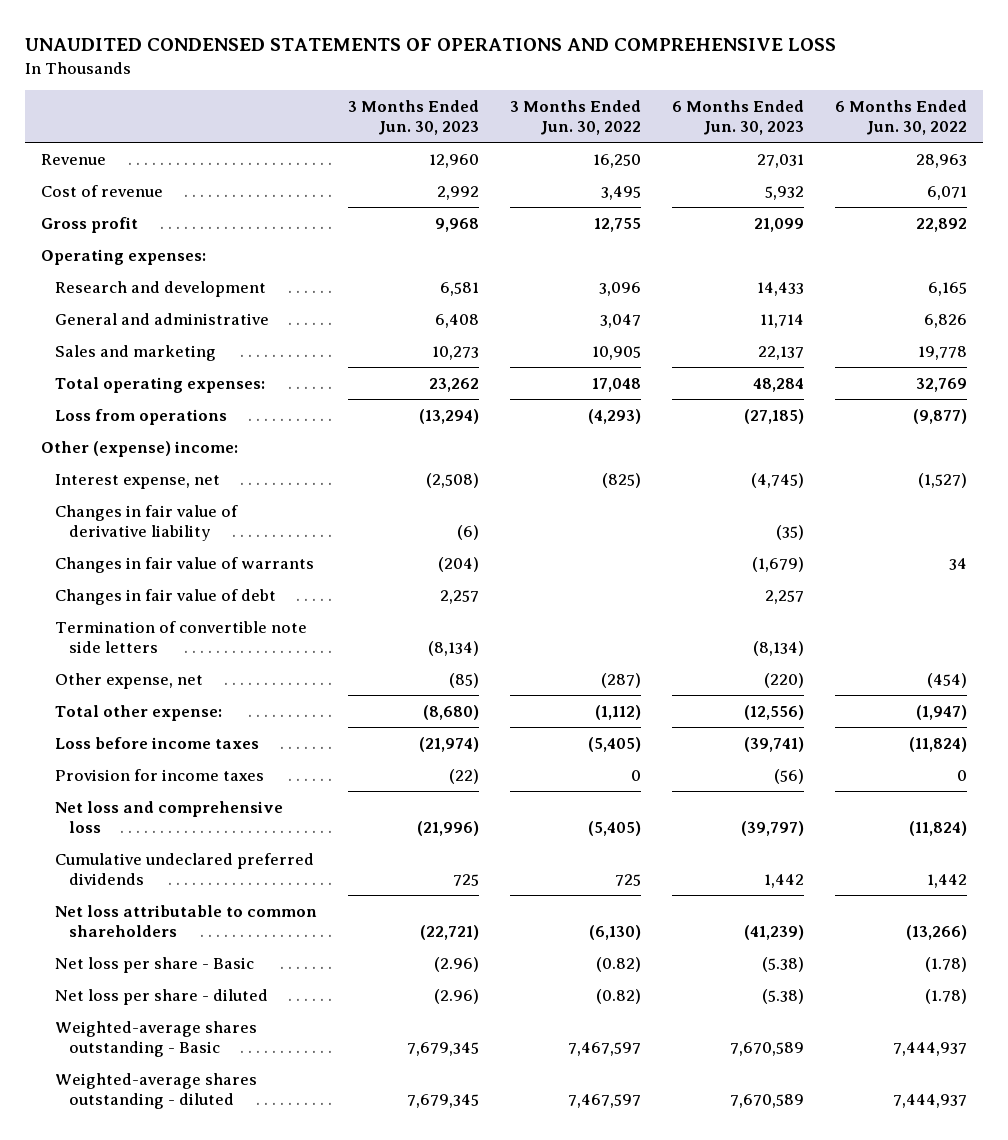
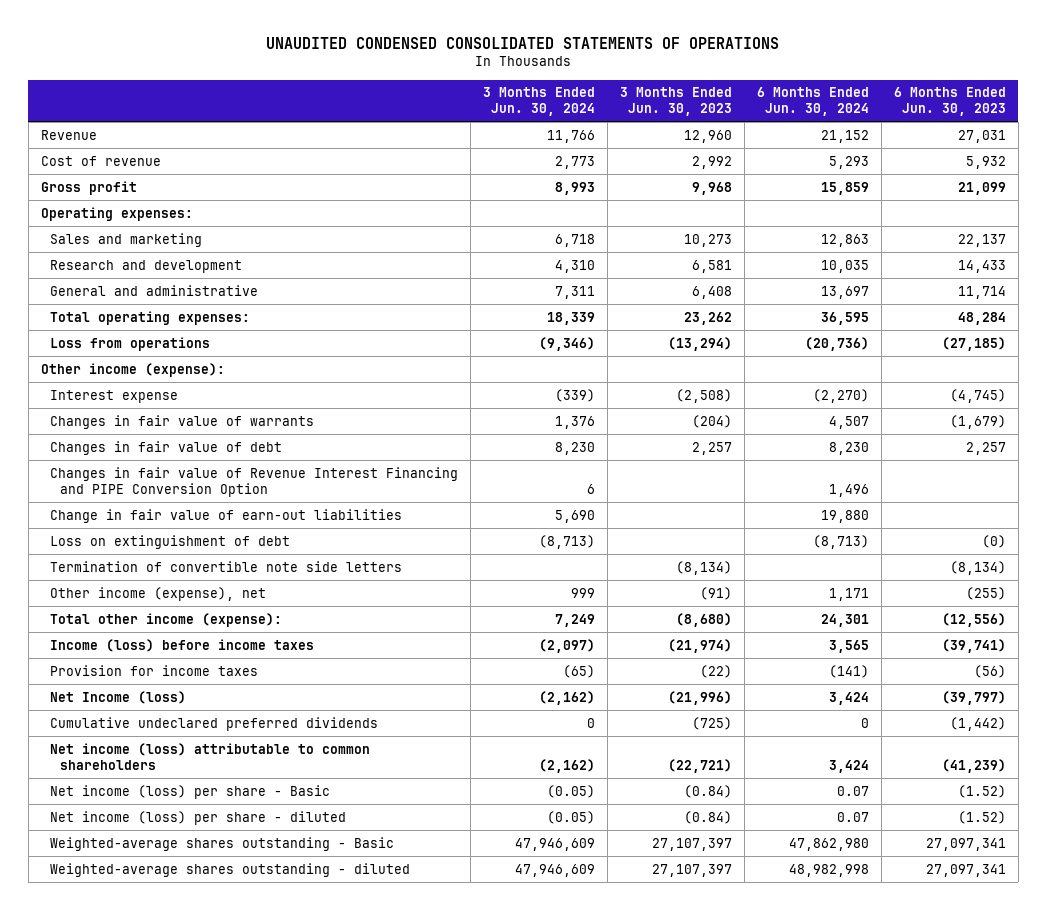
- UNAUDITED CONDENSED STATEMENTS OF OPERATIONS AND COMPREHENSIVE LOSS
+ UNAUDITED CONDENSED CONSOLIDATED STATEMENTS OF OPERATIONS
- | 3 Months Ended Jun. 30, 2023 | 3 Months Ended Jun. 30, 2022 | 6 Months Ended Jun. 30, 2023 | 6 Months Ended Jun. 30, 2022
+ | 3 Months Ended Jun. 30, 2024 | 3 Months Ended Jun. 30, 2023 | 6 Months Ended Jun. 30, 2024 | 6 Months Ended Jun. 30, 2023
moved up: Sales and marketing | 6,718 | 10,273 | 12,863 | 22,137
- Other (expense) income:
- Interest expense, net | (2,508) | (825) | (4,745) | (1,527)
- Changes in fair value of derivative liability | (6) | | (35) |
+ Other income (expense):
+ Interest expense | (339) | (2,508) | (2,270) | (4,745)
+ Changes in fair value of Revenue Interest Financing and PIPE Conversion Option | 6 | | 1,496 |
+ Change in fair value of earn-out liabilities | 5,690 | | 19,880 |
+ Loss on extinguishment of debt | (8,713) | | (8,713) | (0)
- Other expense, net | (85) | (287) | (220) | (454)
- Total other expense: | (8,680) | (1,112) | (12,556) | (1,947)
- Loss before income taxes | (21,974) | (5,405) | (39,741) | (11,824)
+ Other income (expense), net | 999 | (91) | 1,171 | (255)
+ Total other income (expense): | 7,249 | (8,680) | 24,301 | (12,556)
+ Income (loss) before income taxes | (2,097) | (21,974) | 3,565 | (39,741)
- Net loss and comprehensive loss | (21,996) | (5,405) | (39,797) | (11,824)
- Cumulative undeclared preferred dividends | 725 | 725 | 1,442 | 1,442
- Net loss attributable to common shareholders | (22,721) | (6,130) | (41,239) | (13,266)
- Net loss per share - Basic | (2.96) | (0.82) | (5.38) | (1.78)
- Net loss per share - diluted | (2.96) | (0.82) | (5.38) | (1.78)
- Weighted-average shares outstanding - Basic | 7,679,345 | 7,467,597 | 7,670,589 | 7,444,937
- Weighted-average shares outstanding - diluted | 7,679,345 | 7,467,597 | 7,670,589 | 7,444,937
+ Net Income (loss) | (2,162) | (21,996) | 3,424 | (39,797)
+ Cumulative undeclared preferred dividends | 0 | (725) | 0 | (1,442)
+ Net income (loss) attributable to common shareholders | (2,162) | (22,721) | 3,424 | (41,239)
+ Net income (loss) per share - Basic | (0.05) | (0.84) | 0.07 | (1.52)
+ Net income (loss) per share - diluted | (0.05) | (0.84) | 0.07 | (1.52)
+ Weighted-average shares outstanding - Basic | 47,946,609 | 27,107,397 | 47,862,980 | 27,097,341
+ Weighted-average shares outstanding - diluted | 47,946,609 | 27,107,397 | 48,982,998 | 27,097,341

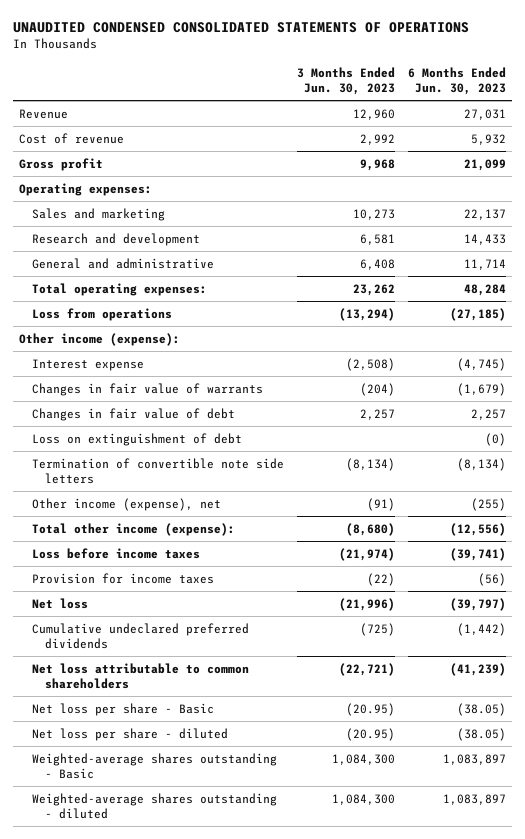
- | 3 Months Ended Jun. 30, 2024 | 3 Months Ended Jun. 30, 2023 | 6 Months Ended Jun. 30, 2024 | 6 Months Ended Jun. 30, 2023
+ | 3 Months Ended Jun. 30, 2023 | 6 Months Ended Jun. 30, 2023
- Changes in fair value of Revenue Interest Financing and PIPE Conversion Option | 6 | | 1,496 |
- Change in fair value of earn-out liabilities | 5,690 | | 19,880 |
- Income (loss) before income taxes | (2,097) | (21,974) | 3,565 | (39,741)
+ Loss before income taxes | (21,974) | (39,741)
- Net Income (loss) | (2,162) | (21,996) | 3,424 | (39,797)
+ Net loss | (21,996) | (39,797)
- Net income (loss) attributable to common shareholders | (2,162) | (22,721) | 3,424 | (41,239)
- Net income (loss) per share - Basic | (0.05) | (0.84) | 0.07 | (1.52)
- Net income (loss) per share - diluted | (0.05) | (0.84) | 0.07 | (1.52)
- Weighted-average shares outstanding - Basic | 47,946,609 | 27,107,397 | 47,862,980 | 27,097,341
- Weighted-average shares outstanding - diluted | 47,946,609 | 27,107,397 | 48,982,998 | 27,097,341
+ Net loss attributable to common shareholders | (22,721) | (41,239)
+ Net loss per share - Basic | (20.95) | (38.05)
+ Net loss per share - diluted | (20.95) | (38.05)
+ Weighted-average shares outstanding - Basic | 1,084,300 | 1,083,897
+ Weighted-average shares outstanding - diluted | 1,084,300 | 1,083,897

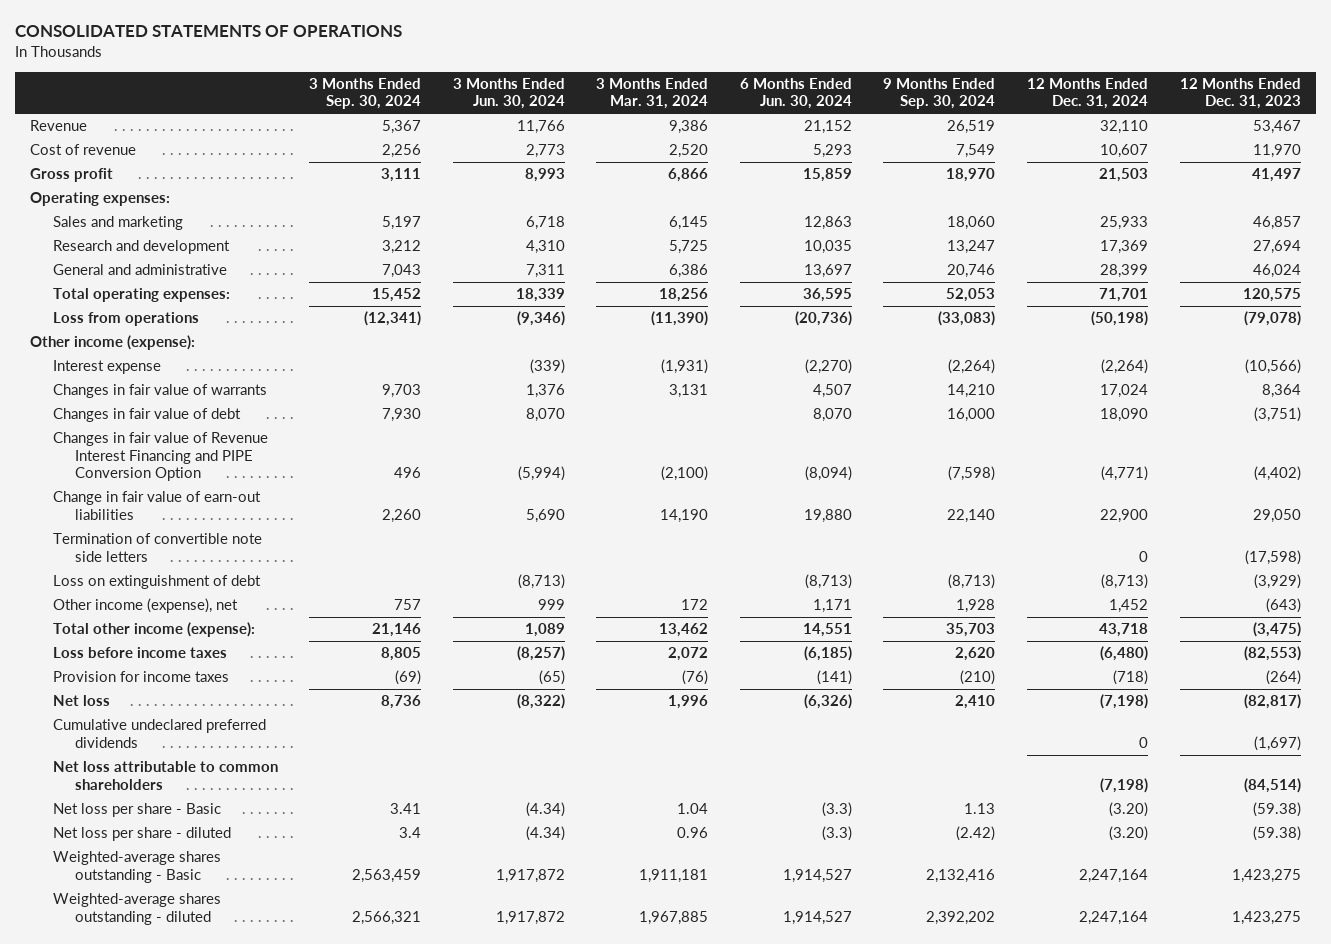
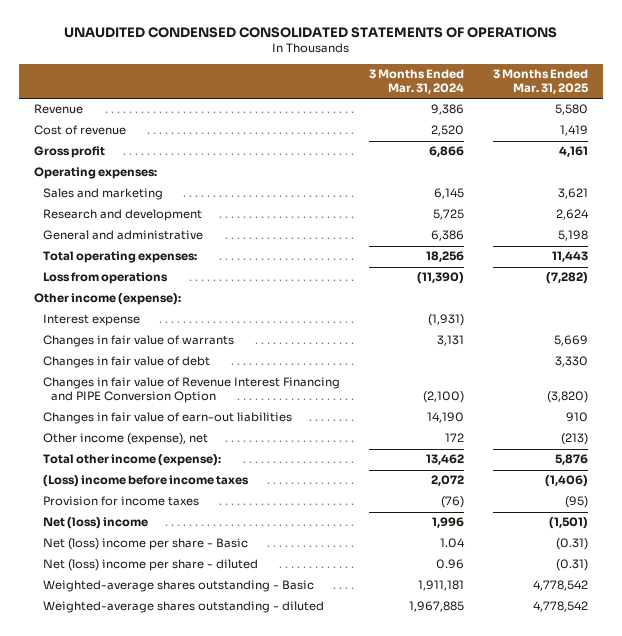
- CONSOLIDATED STATEMENTS OF OPERATIONS
+ UNAUDITED CONDENSED CONSOLIDATED STATEMENTS OF OPERATIONS
- | 3 Months Ended Sep. 30, 2024 | 3 Months Ended Jun. 30, 2024 | 3 Months Ended Mar. 31, 2024 | 6 Months Ended Jun. 30, 2024 | 9 Months Ended Sep. 30, 2024 | 12 Months Ended Dec. 31, 2024 | 12 Months Ended Dec. 31, 2023
+ | 3 Months Ended Mar. 31, 2024 | 3 Months Ended Mar. 31, 2025
- Change in fair value of earn-out liabilities | 2,260 | 5,690 | 14,190 | 19,880 | 22,140 | 22,900 | 29,050
- Termination of convertible note side letters | | | | | | 0 | (17,598)
- Loss on extinguishment of debt | | (8,713) | | (8,713) | (8,713) | (8,713) | (3,929)
+ Changes in fair value of earn-out liabilities | 14,190 | 910
- Loss before income taxes | 8,805 | (8,257) | 2,072 | (6,185) | 2,620 | (6,480) | (82,553)
+ (Loss) income before income taxes | 2,072 | (1,406)
- Net loss | 8,736 | (8,322) | 1,996 | (6,326) | 2,410 | (7,198) | (82,817)
- Cumulative undeclared preferred dividends | | | | | | 0 | (1,697)
- Net loss attributable to common shareholders | | | | | | (7,198) | (84,514)
- Net loss per share - Basic | 3.41 | (4.34) | 1.04 | (3.3) | 1.13 | (3.20) | (59.38)
- Net loss per share - diluted | 3.4 | (4.34) | 0.96 | (3.3) | (2.42) | (3.20) | (59.38)
+ Net (loss) income | 1,996 | (1,501)
+ Net (loss) income per share - Basic | 1.04 | (0.31)
+ Net (loss) income per share - diluted | 0.96 | (0.31)

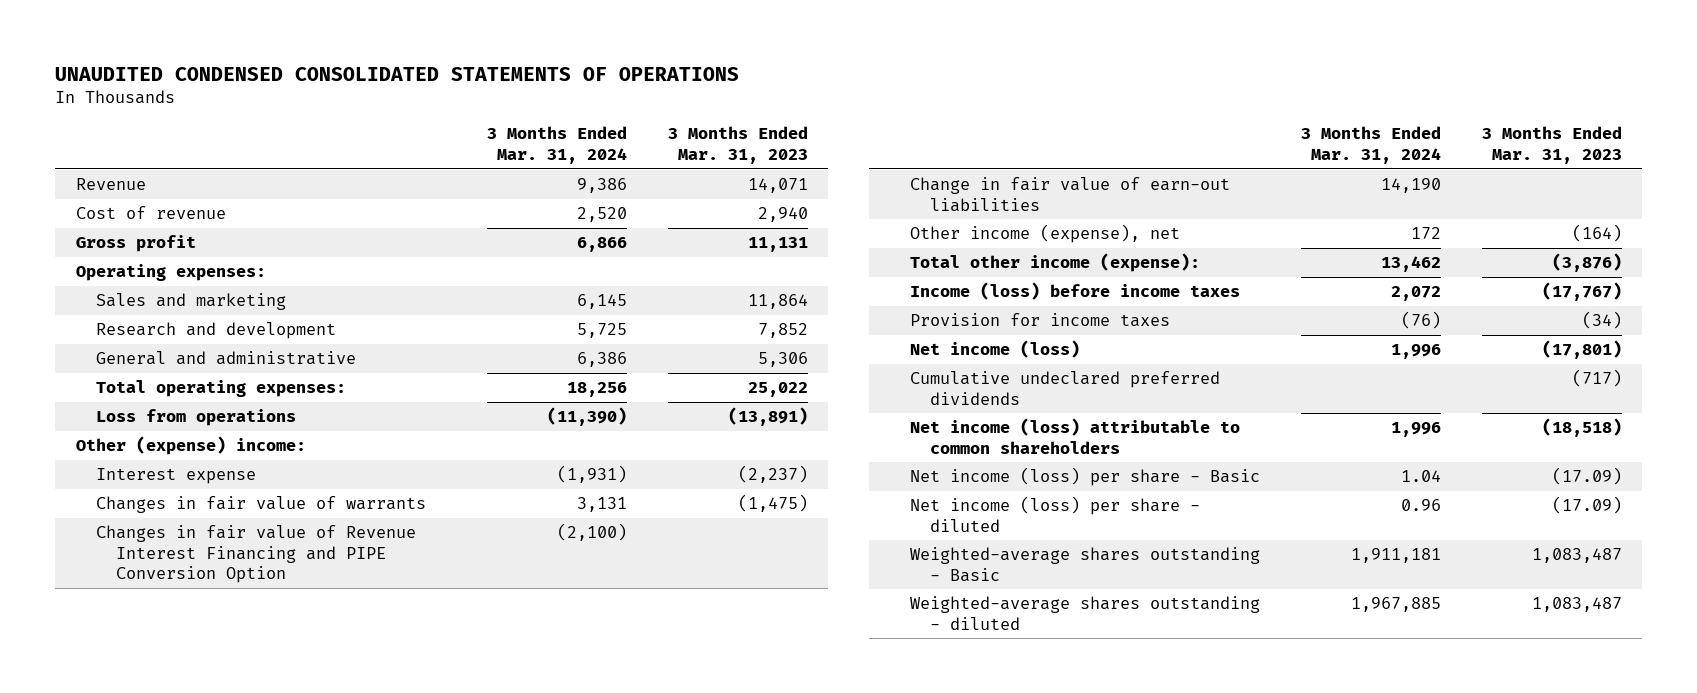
- | 3 Months Ended Mar. 31, 2024 | 3 Months Ended Mar. 31, 2025
+ | 3 Months Ended Mar. 31, 2024 | 3 Months Ended Mar. 31, 2023
- Other income (expense):
+ Other (expense) income:
- Changes in fair value of debt | | 3,330
- Changes in fair value of earn-out liabilities | 14,190 | 910
+ Change in fair value of earn-out liabilities | 14,190 |
- (Loss) income before income taxes | 2,072 | (1,406)
+ Income (loss) before income taxes | 2,072 | (17,767)
- Net (loss) income | 1,996 | (1,501)
- Net (loss) income per share - Basic | 1.04 | (0.31)
- Net (loss) income per share - diluted | 0.96 | (0.31)
+ Net income (loss) | 1,996 | (17,801)
+ Cumulative undeclared preferred dividends | | (717)
+ Net income (loss) attributable to common shareholders | 1,996 | (18,518)
+ Net income (loss) per share - Basic | 1.04 | (17.09)
+ Net income (loss) per share - diluted | 0.96 | (17.09)

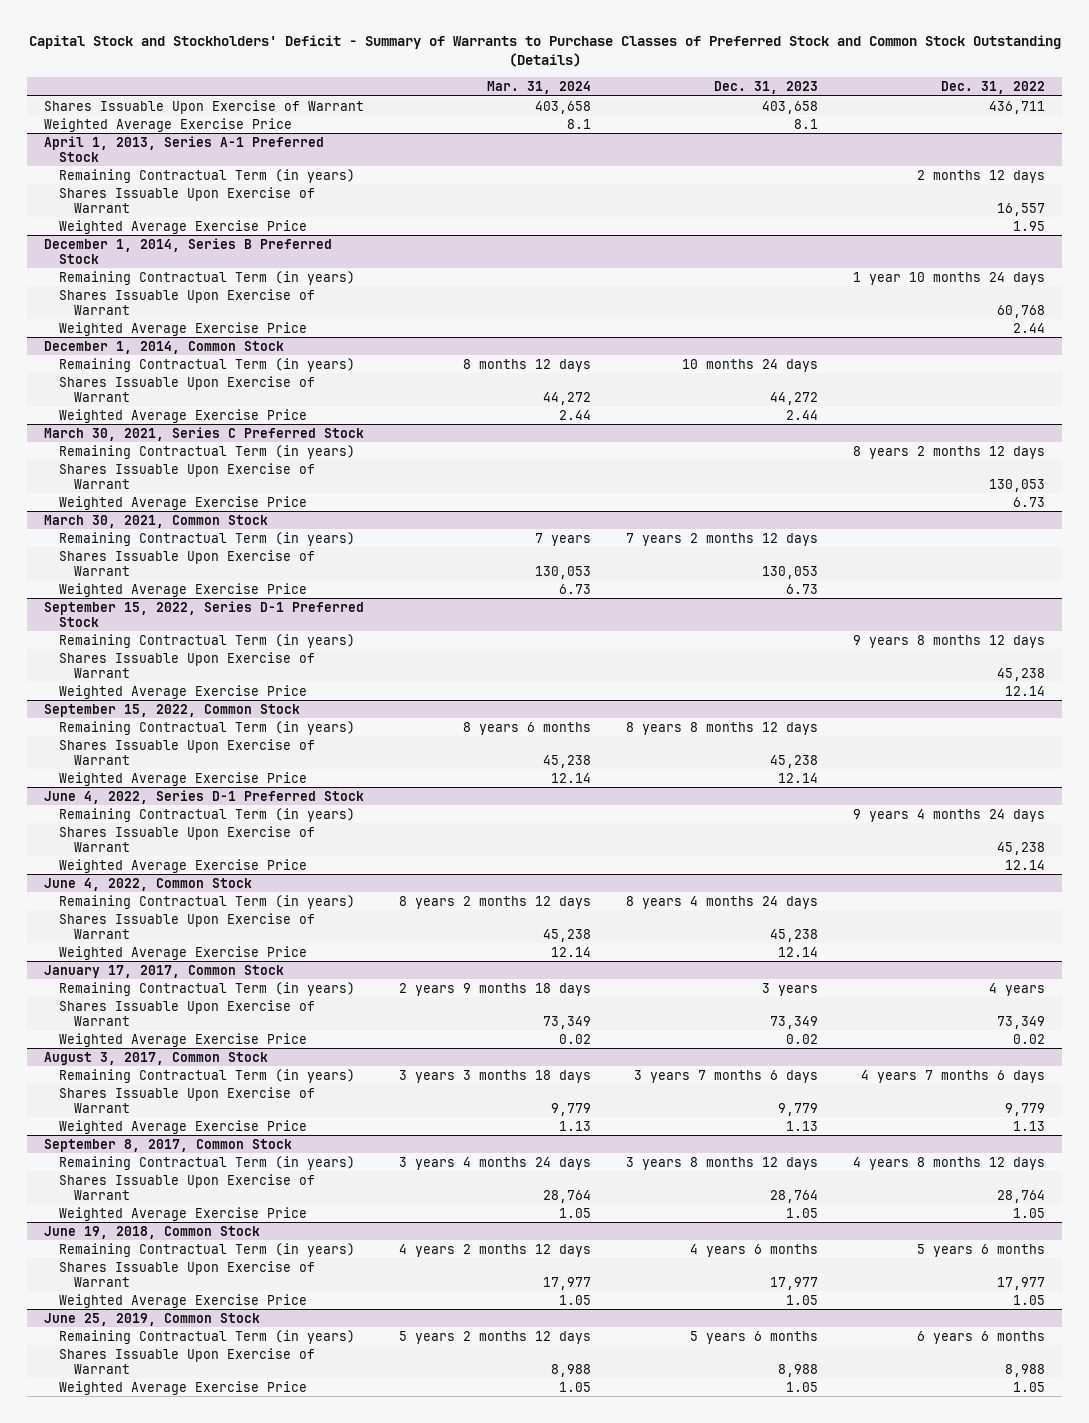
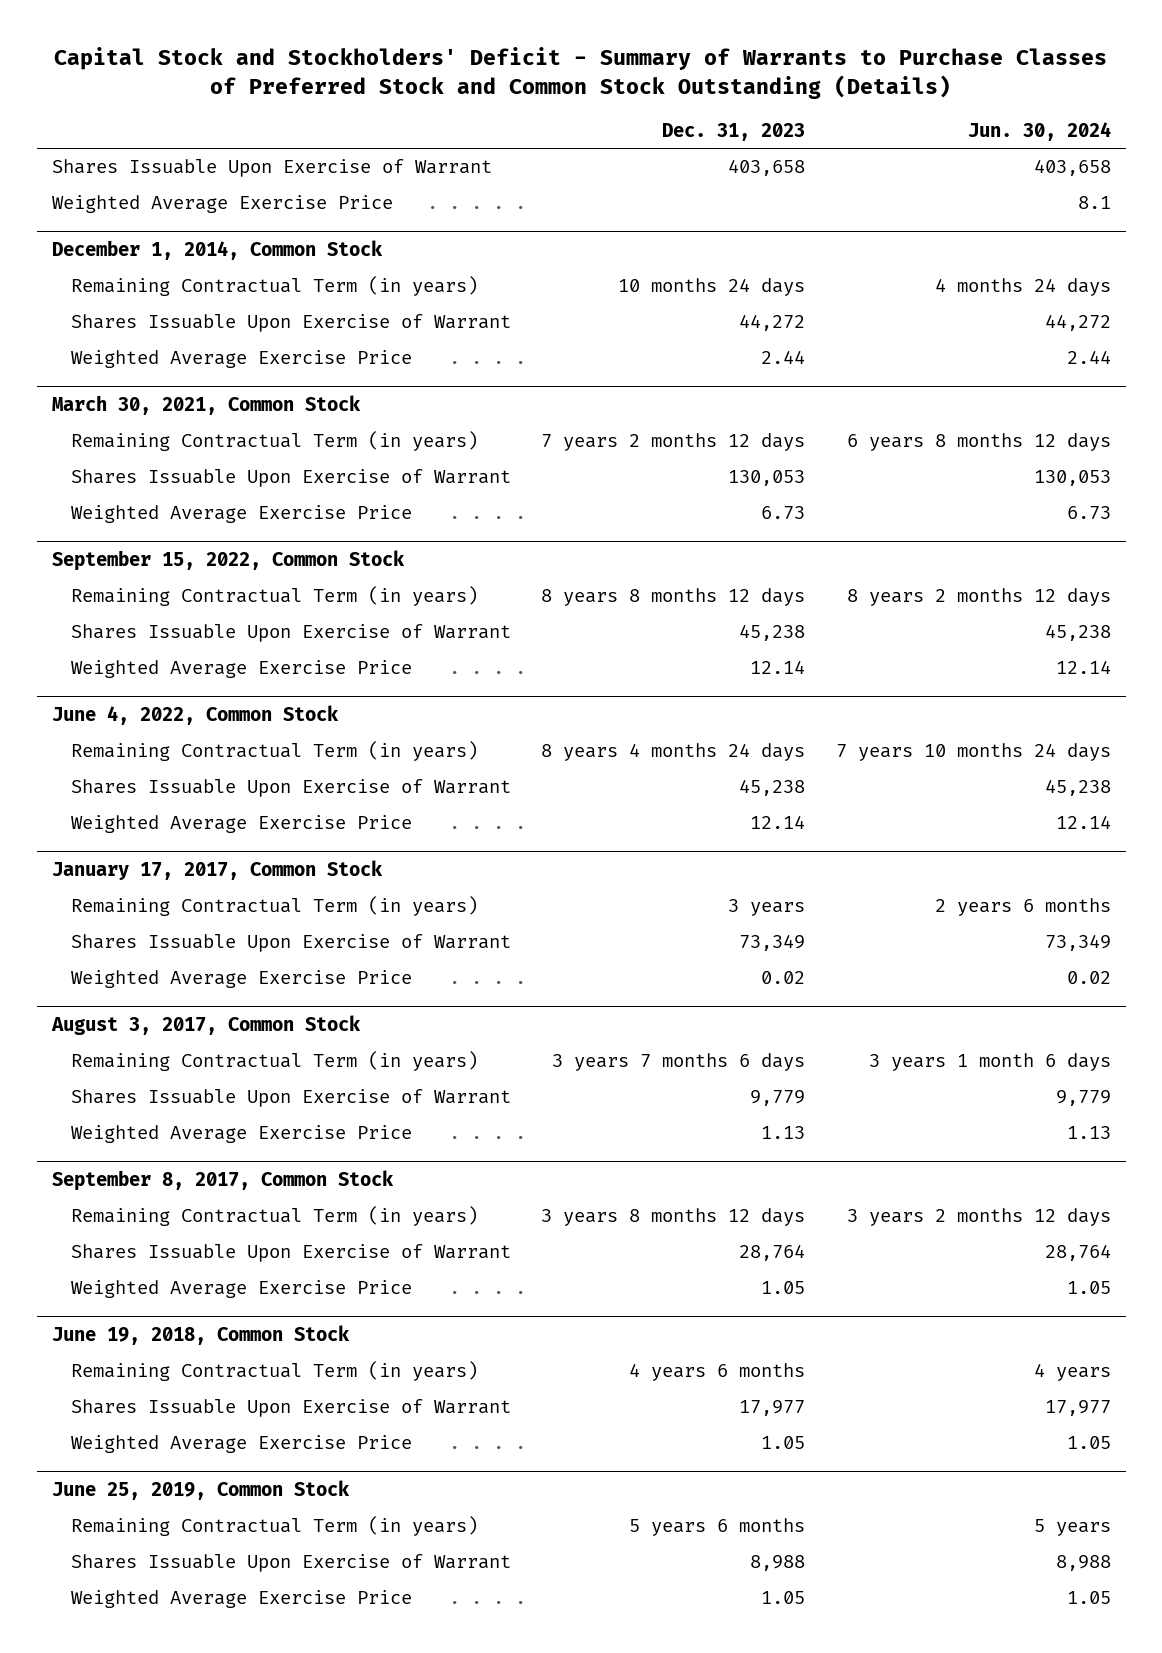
- | Mar. 31, 2024 | Dec. 31, 2023 | Dec. 31, 2022
+ | Dec. 31, 2023 | Jun. 30, 2024
- Weighted Average Exercise Price | 8.1 | 8.1 |
- April 1, 2013, Series A-1 Preferred Stock
- Remaining Contractual Term (in years) | | | 2 months 12 days
- Shares Issuable Upon Exercise of Warrant | | | 16,557
- December 1, 2014, Series B Preferred Stock
- Remaining Contractual Term (in years) | | | 1 year 10 months 24 days
- Shares Issuable Upon Exercise of Warrant | | | 60,768
- Weighted Average Exercise Price | | | 2.44
- March 30, 2021, Series C Preferred Stock
- Remaining Contractual Term (in years) | | | 8 years 2 months 12 days
- Shares Issuable Upon Exercise of Warrant | | | 130,053
- Weighted Average Exercise Price | | | 6.73
- September 15, 2022, Series D-1 Preferred Stock
- Remaining Contractual Term (in years) | | | 9 years 8 months 12 days
- Shares Issuable Upon Exercise of Warrant | | | 45,238
- Weighted Average Exercise Price | | | 12.14
- June 4, 2022, Series D-1 Preferred Stock
- Remaining Contractual Term (in years) | | | 9 years 4 months 24 days
- Shares Issuable Upon Exercise of Warrant | | | 45,238
- Weighted Average Exercise Price | | | 12.14

